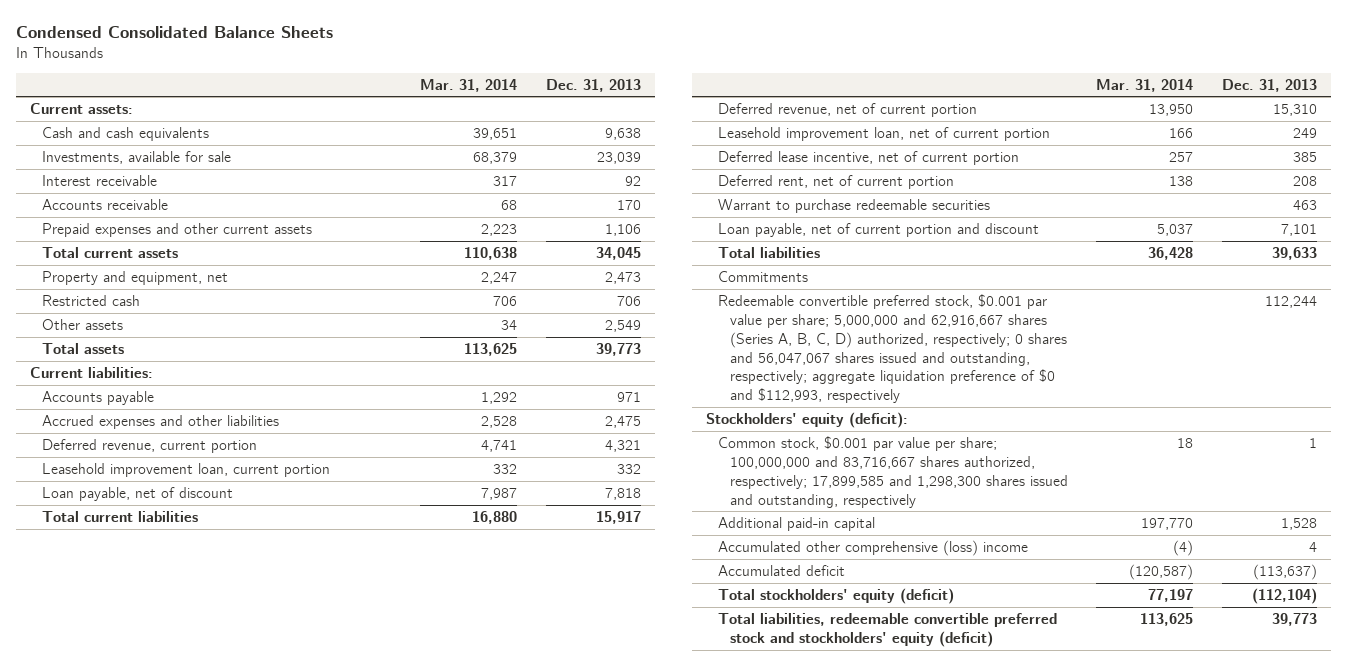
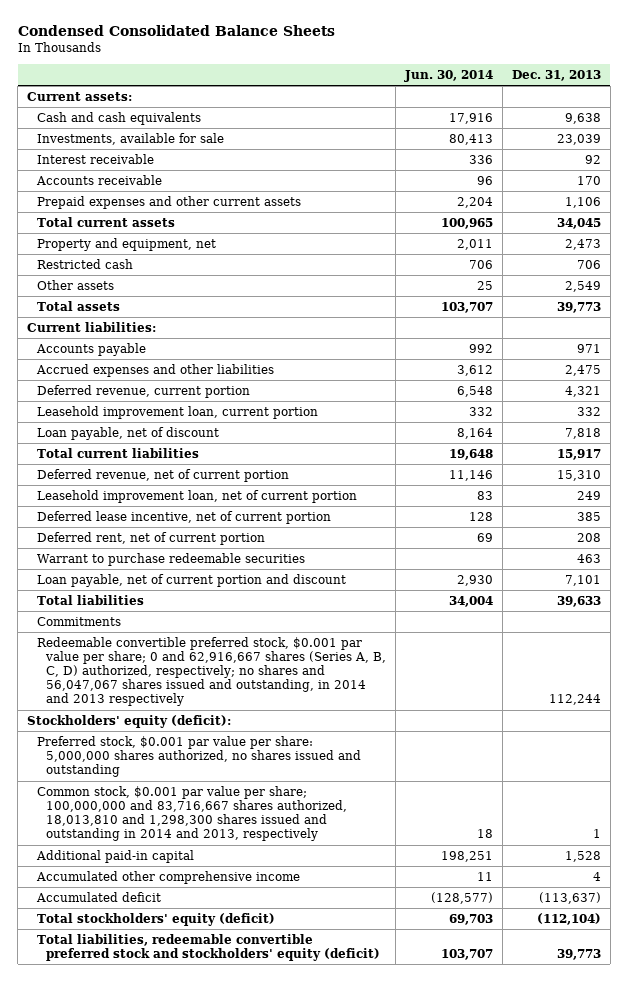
- | Mar. 31, 2014 | Dec. 31, 2013
+ | Jun. 30, 2014 | Dec. 31, 2013
- Redeemable convertible preferred stock, $0.001 par value per share; 5,000,000 and 62,916,667 shares (Series A, B, C, D) authorized, respectively; 0 shares and 56,047,067 shares issued and outstanding, respectively; aggregate liquidation preference of $0 and $112,993, respectively | | 112,244
+ Redeemable convertible preferred stock, $0.001 par value per share; 0 and 62,916,667 shares (Series A, B, C, D) authorized, respectively; no shares and 56,047,067 shares issued and outstanding, in 2014 and 2013 respectively | | 112,244
- Common stock, $0.001 par value per share; 100,000,000 and 83,716,667 shares authorized, respectively; 17,899,585 and 1,298,300 shares issued and outstanding, respectively | 18 | 1
+ Preferred stock, $0.001 par value per share: 5,000,000 shares authorized, no shares issued and outstanding
+ Common stock, $0.001 par value per share; 100,000,000 and 83,716,667 shares authorized, 18,013,810 and 1,298,300 shares issued and outstanding in 2014 and 2013, respectively | 18 | 1
- Accumulated other comprehensive (loss) income | (4) | 4
+ Accumulated other comprehensive income | 11 | 4

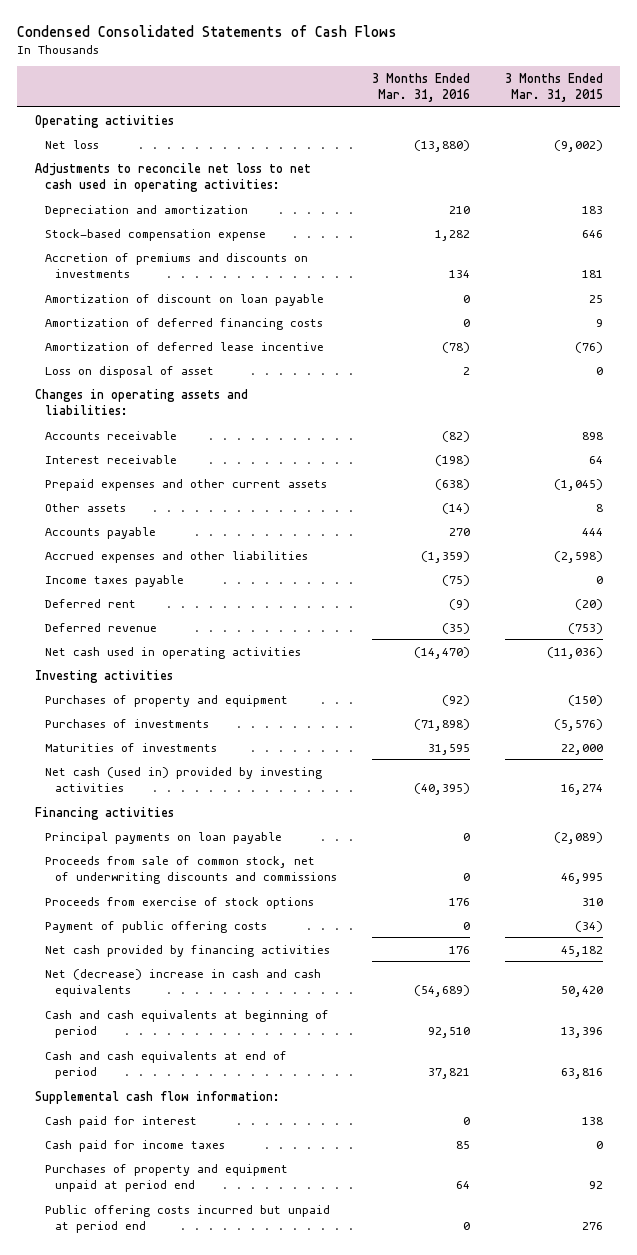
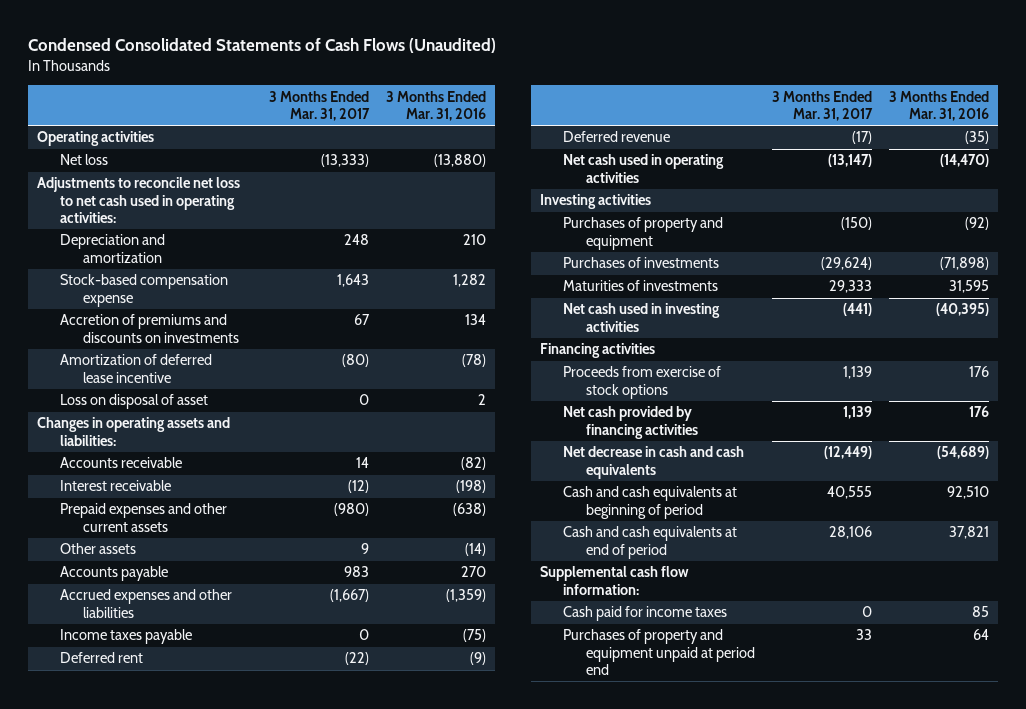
- Condensed Consolidated Statements of Cash Flows
+ Condensed Consolidated Statements of Cash Flows (Unaudited)
- | 3 Months Ended Mar. 31, 2016 | 3 Months Ended Mar. 31, 2015
+ | 3 Months Ended Mar. 31, 2017 | 3 Months Ended Mar. 31, 2016
- Amortization of discount on loan payable | 0 | 25
- Amortization of deferred financing costs | 0 | 9
- Net cash (used in) provided by investing activities | (40,395) | 16,274
+ Net cash used in investing activities | (441) | (40,395)
- Principal payments on loan payable | 0 | (2,089)
- Proceeds from sale of common stock, net of underwriting discounts and commissions | 0 | 46,995
- Payment of public offering costs | 0 | (34)
- Net (decrease) increase in cash and cash equivalents | (54,689) | 50,420
+ Net decrease in cash and cash equivalents | (12,449) | (54,689)
- Cash paid for interest | 0 | 138
- Public offering costs incurred but unpaid at period end | 0 | 276

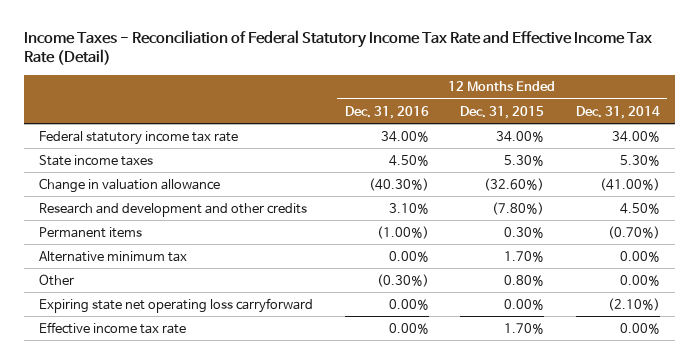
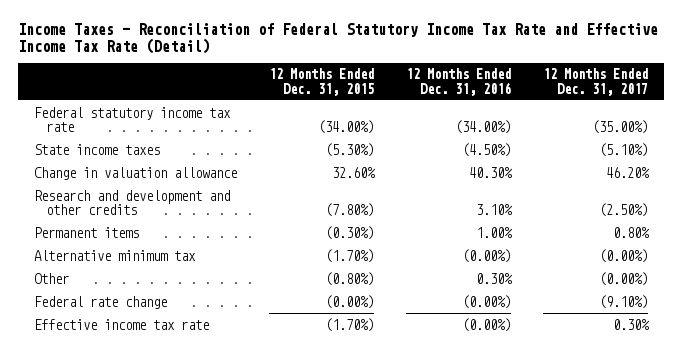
- | 12 Months Ended Dec. 31, 2016 | 12 Months Ended Dec. 31, 2015 | 12 Months Ended Dec. 31, 2014
+ | 12 Months Ended Dec. 31, 2015 | 12 Months Ended Dec. 31, 2016 | 12 Months Ended Dec. 31, 2017
- Federal statutory income tax rate | 34.00% | 34.00% | 34.00%
- State income taxes | 4.50% | 5.30% | 5.30%
- Change in valuation allowance | (40.30%) | (32.60%) | (41.00%)
+ Federal statutory income tax rate | (34.00%) | (34.00%) | (35.00%)
+ State income taxes | (5.30%) | (4.50%) | (5.10%)
+ Change in valuation allowance | 32.60% | 40.30% | 46.20%
- Permanent items | (1.00%) | 0.30% | (0.70%)
- Alternative minimum tax | 0.00% | 1.70% | 0.00%
- Other | (0.30%) | 0.80% | 0.00%
- Expiring state net operating loss carryforward | 0.00% | 0.00% | (2.10%)
- Effective income tax rate | 0.00% | 1.70% | 0.00%
+ Permanent items | (0.30%) | 1.00% | 0.80%
+ Alternative minimum tax | (1.70%) | (0.00%) | (0.00%)
+ Other | (0.80%) | 0.30% | (0.00%)
+ Federal rate change | (0.00%) | (0.00%) | (9.10%)
+ Effective income tax rate | (1.70%) | (0.00%) | 0.30%

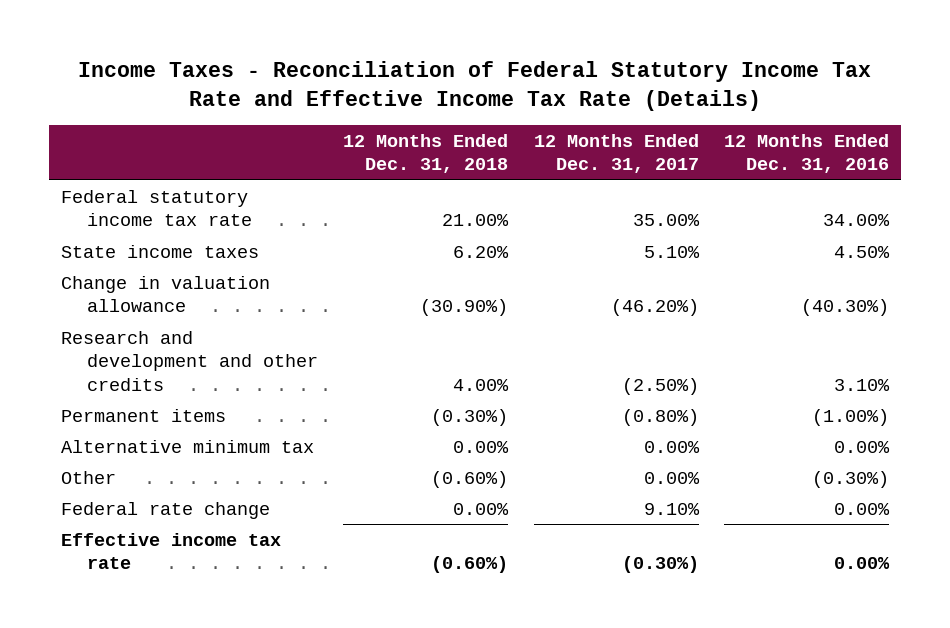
- Income Taxes - Reconciliation of Federal Statutory Income Tax Rate and Effective Income Tax Rate (Detail)
+ Income Taxes - Reconciliation of Federal Statutory Income Tax Rate and Effective Income Tax Rate (Details)
- | 12 Months Ended Dec. 31, 2015 | 12 Months Ended Dec. 31, 2016 | 12 Months Ended Dec. 31, 2017
+ | 12 Months Ended Dec. 31, 2018 | 12 Months Ended Dec. 31, 2017 | 12 Months Ended Dec. 31, 2016
- Federal statutory income tax rate | (34.00%) | (34.00%) | (35.00%)
- State income taxes | (5.30%) | (4.50%) | (5.10%)
- Change in valuation allowance | 32.60% | 40.30% | 46.20%
+ Federal statutory income tax rate | 21.00% | 35.00% | 34.00%
+ State income taxes | 6.20% | 5.10% | 4.50%
+ Change in valuation allowance | (30.90%) | (46.20%) | (40.30%)
- Permanent items | (0.30%) | 1.00% | 0.80%
- Alternative minimum tax | (1.70%) | (0.00%) | (0.00%)
- Other | (0.80%) | 0.30% | (0.00%)
- Federal rate change | (0.00%) | (0.00%) | (9.10%)
- Effective income tax rate | (1.70%) | (0.00%) | 0.30%
+ Permanent items | (0.30%) | (0.80%) | (1.00%)
+ Alternative minimum tax | 0.00% | 0.00% | 0.00%
+ Other | (0.60%) | 0.00% | (0.30%)
+ Federal rate change | 0.00% | 9.10% | 0.00%
+ Effective income tax rate | (0.60%) | (0.30%) | 0.00%

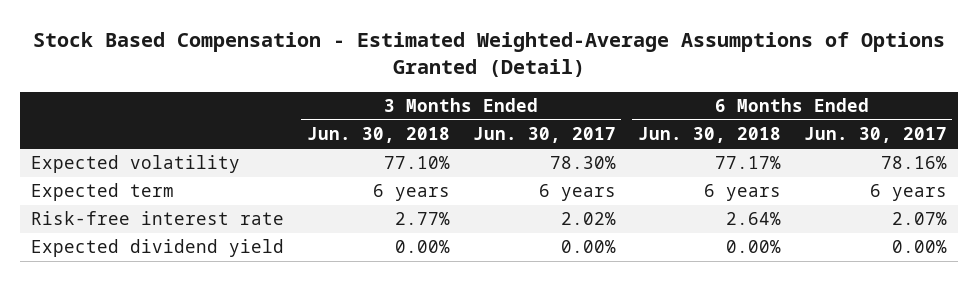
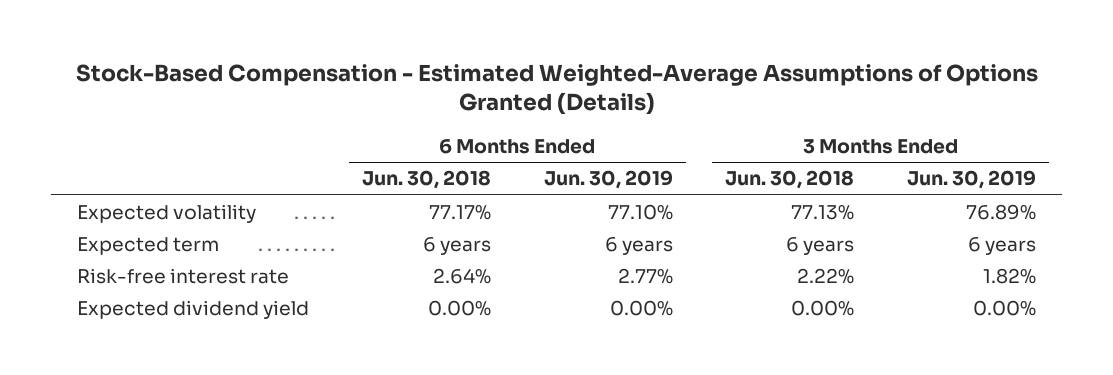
- Stock Based Compensation - Estimated Weighted-Average Assumptions of Options Granted (Detail)
+ Stock-Based Compensation - Estimated Weighted-Average Assumptions of Options Granted (Details)
- | 3 Months Ended Jun. 30, 2018 | 3 Months Ended Jun. 30, 2017 | 6 Months Ended Jun. 30, 2018 | 6 Months Ended Jun. 30, 2017
+ | 6 Months Ended Jun. 30, 2018 | 6 Months Ended Jun. 30, 2019 | 3 Months Ended Jun. 30, 2018 | 3 Months Ended Jun. 30, 2019
- Expected volatility | 77.10% | 78.30% | 77.17% | 78.16%
+ Expected volatility | 77.17% | 77.10% | 77.13% | 76.89%
- Risk-free interest rate | 2.77% | 2.02% | 2.64% | 2.07%
+ Risk-free interest rate | 2.64% | 2.77% | 2.22% | 1.82%

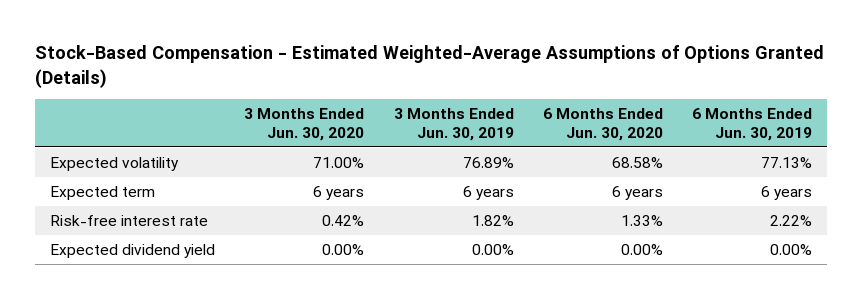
- | 6 Months Ended Jun. 30, 2018 | 6 Months Ended Jun. 30, 2019 | 3 Months Ended Jun. 30, 2018 | 3 Months Ended Jun. 30, 2019
+ | 3 Months Ended Jun. 30, 2020 | 3 Months Ended Jun. 30, 2019 | 6 Months Ended Jun. 30, 2020 | 6 Months Ended Jun. 30, 2019
- Expected volatility | 77.17% | 77.10% | 77.13% | 76.89%
+ Expected volatility | 71.00% | 76.89% | 68.58% | 77.13%
- Risk-free interest rate | 2.64% | 2.77% | 2.22% | 1.82%
+ Risk-free interest rate | 0.42% | 1.82% | 1.33% | 2.22%

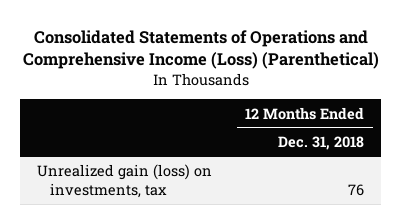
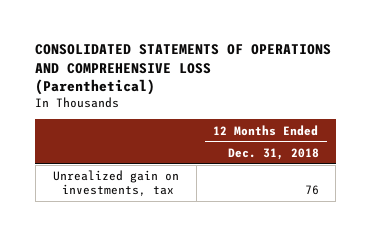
- Consolidated Statements of Operations and Comprehensive Income (Loss) (Parenthetical)
+ CONSOLIDATED STATEMENTS OF OPERATIONS AND COMPREHENSIVE LOSS (Parenthetical)
- Unrealized gain (loss) on investments, tax | 76
+ Unrealized gain on investments, tax | 76

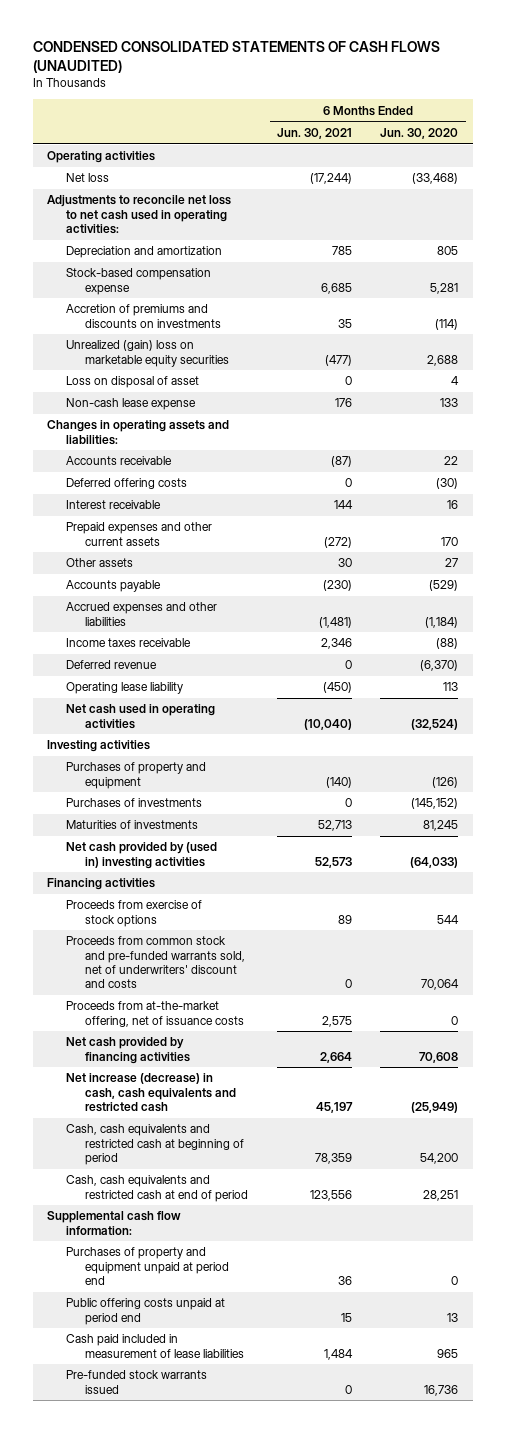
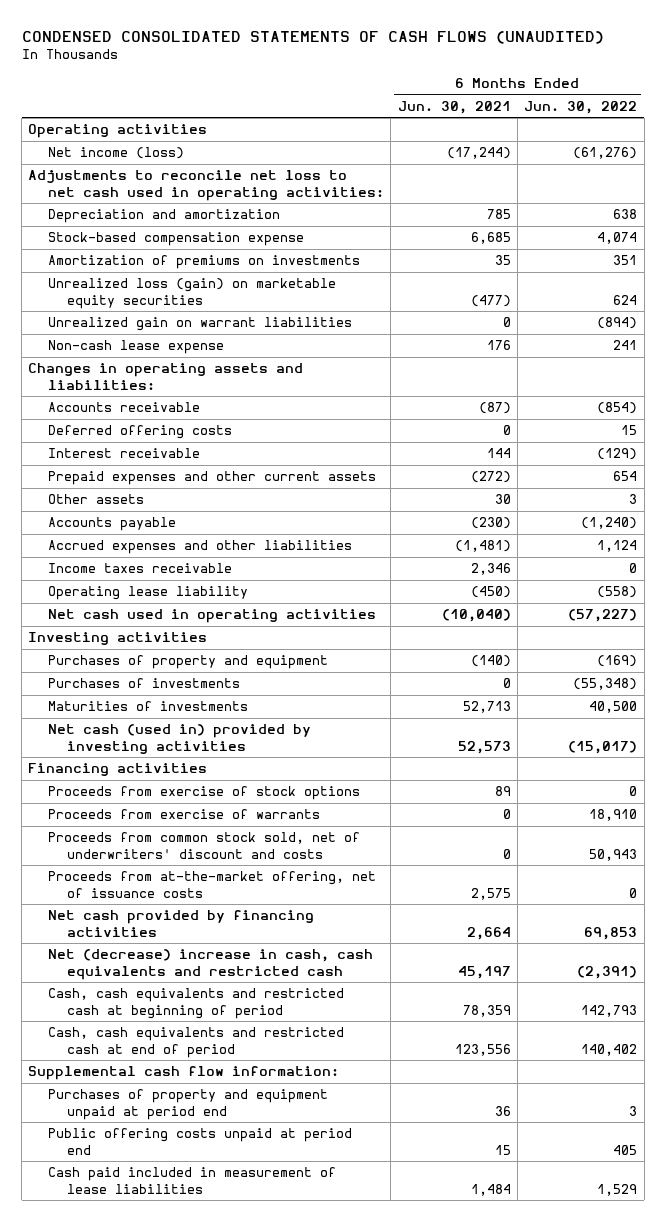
- | 6 Months Ended Jun. 30, 2021 | 6 Months Ended Jun. 30, 2020
+ | 6 Months Ended Jun. 30, 2021 | 6 Months Ended Jun. 30, 2022
- Net loss | (17,244) | (33,468)
+ Net income (loss) | (17,244) | (61,276)
- Accretion of premiums and discounts on investments | 35 | (114)
- Unrealized (gain) loss on marketable equity securities | (477) | 2,688
- Loss on disposal of asset | 0 | 4
+ Amortization of premiums on investments | 35 | 351
+ Unrealized loss (gain) on marketable equity securities | (477) | 624
+ Unrealized gain on warrant liabilities | 0 | (894)
- Deferred revenue | 0 | (6,370)
- Net cash provided by (used in) investing activities | 52,573 | (64,033)
+ Net cash (used in) provided by investing activities | 52,573 | (15,017)
- Proceeds from common stock and pre-funded warrants sold, net of underwriters' discount and costs | 0 | 70,064
+ Proceeds from exercise of warrants | 0 | 18,910
+ Proceeds from common stock sold, net of underwriters' discount and costs | 0 | 50,943
- Net increase (decrease) in cash, cash equivalents and restricted cash | 45,197 | (25,949)
+ Net (decrease) increase in cash, cash equivalents and restricted cash | 45,197 | (2,391)
- Pre-funded stock warrants issued | 0 | 16,736

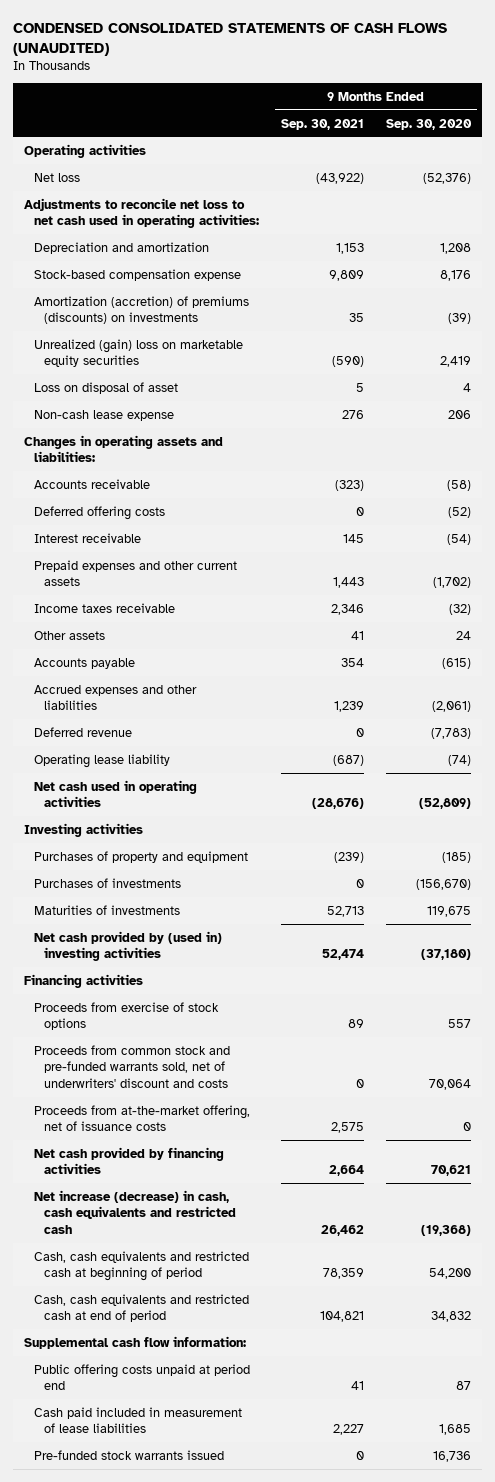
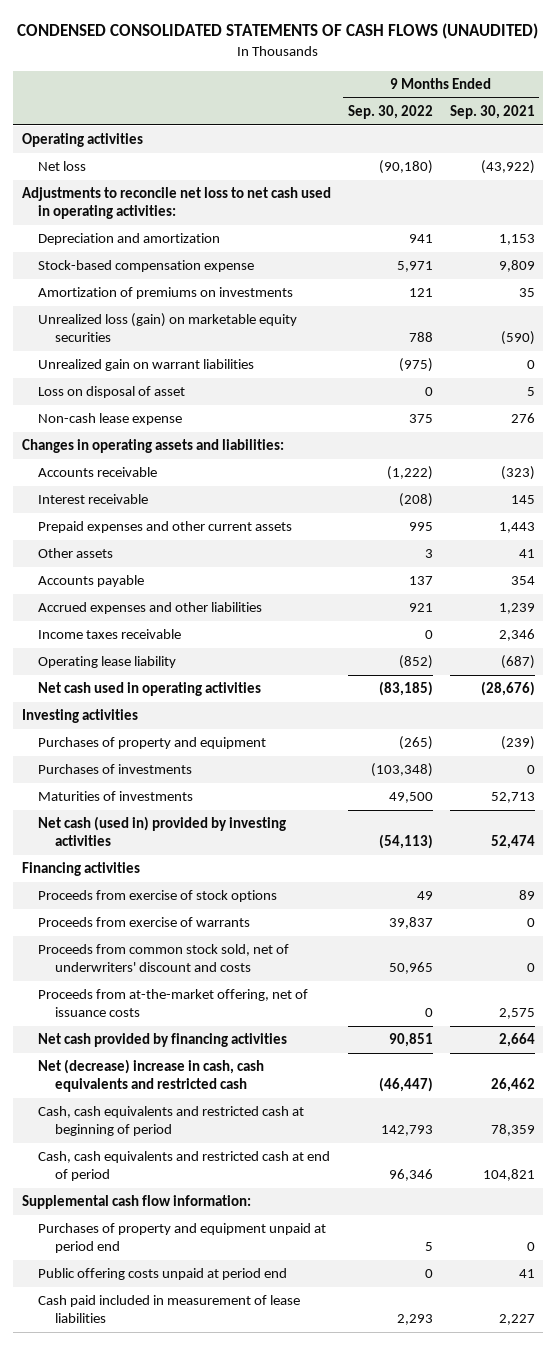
- | 9 Months Ended Sep. 30, 2021 | 9 Months Ended Sep. 30, 2020
+ | 9 Months Ended Sep. 30, 2022 | 9 Months Ended Sep. 30, 2021
- Amortization (accretion) of premiums (discounts) on investments | 35 | (39)
- Unrealized (gain) loss on marketable equity securities | (590) | 2,419
+ Amortization of premiums on investments | 121 | 35
+ Unrealized loss (gain) on marketable equity securities | 788 | (590)
+ Unrealized gain on warrant liabilities | (975) | 0
- Deferred offering costs | 0 | (52)
- Deferred revenue | 0 | (7,783)
moved down: Income taxes receivable | 0 | 2,346
- Net cash provided by (used in) investing activities | 52,474 | (37,180)
+ Net cash (used in) provided by investing activities | (54,113) | 52,474
- Proceeds from common stock and pre-funded warrants sold, net of underwriters' discount and costs | 0 | 70,064
+ Proceeds from exercise of warrants | 39,837 | 0
+ Proceeds from common stock sold, net of underwriters' discount and costs | 50,965 | 0
- Net increase (decrease) in cash, cash equivalents and restricted cash | 26,462 | (19,368)
+ Net (decrease) increase in cash, cash equivalents and restricted cash | (46,447) | 26,462
+ Purchases of property and equipment unpaid at period end | 5 | 0
- Pre-funded stock warrants issued | 0 | 16,736

